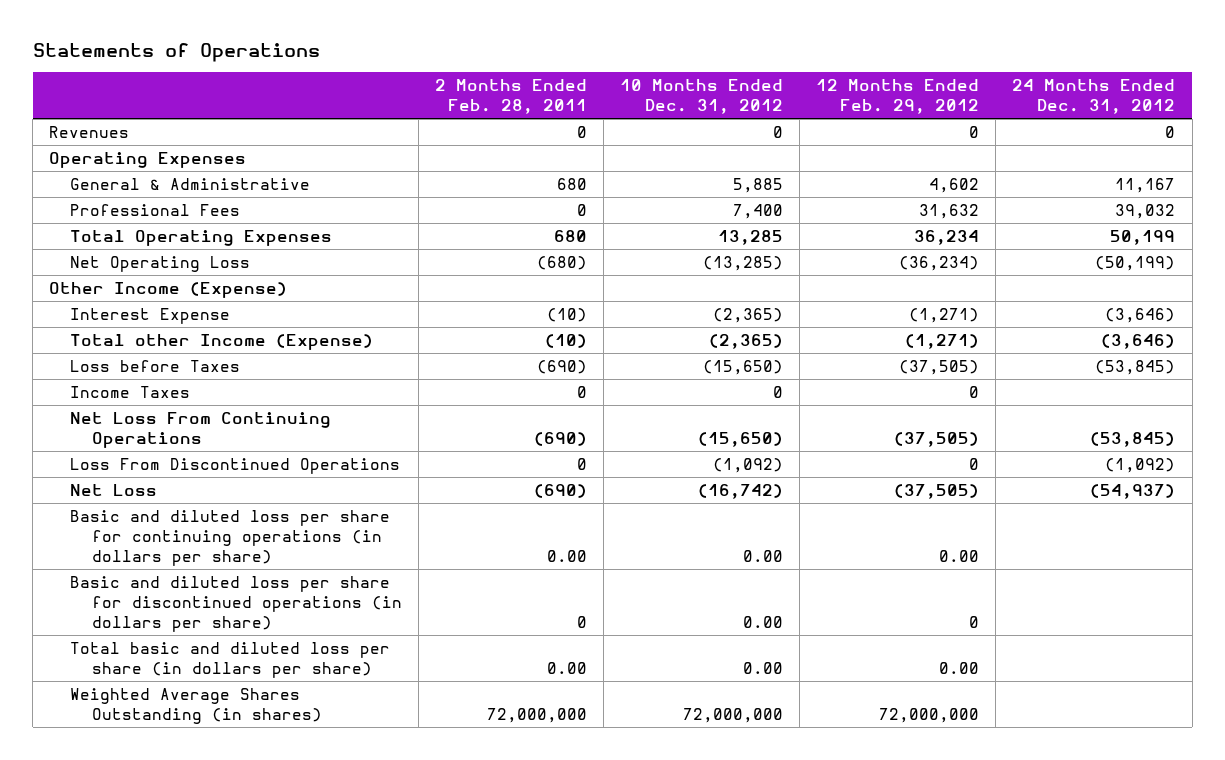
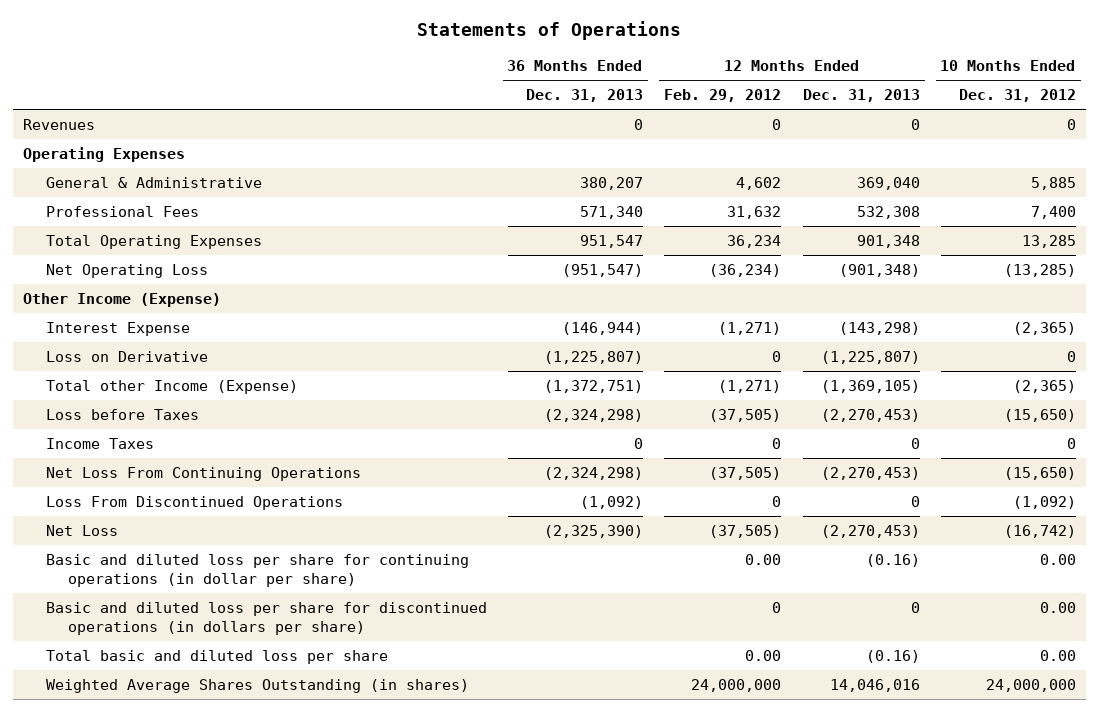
- | 2 Months Ended Feb. 28, 2011 | 10 Months Ended Dec. 31, 2012 | 12 Months Ended Feb. 29, 2012 | 24 Months Ended Dec. 31, 2012
+ | 36 Months Ended Dec. 31, 2013 | 12 Months Ended Feb. 29, 2012 | 12 Months Ended Dec. 31, 2013 | 10 Months Ended Dec. 31, 2012
+ Loss on Derivative | (1,225,807) | 0 | (1,225,807) | 0
- Basic and diluted loss per share for continuing operations (in dollars per share) | 0.00 | 0.00 | 0.00 |
+ Basic and diluted loss per share for continuing operations (in dollar per share) | | 0.00 | (0.16) | 0.00
- Total basic and diluted loss per share (in dollars per share) | 0.00 | 0.00 | 0.00 |
- Weighted Average Shares Outstanding (in shares) | 72,000,000 | 72,000,000 | 72,000,000 |
+ Total basic and diluted loss per share | | 0.00 | (0.16) | 0.00
+ Weighted Average Shares Outstanding (in shares) | | 24,000,000 | 14,046,016 | 24,000,000

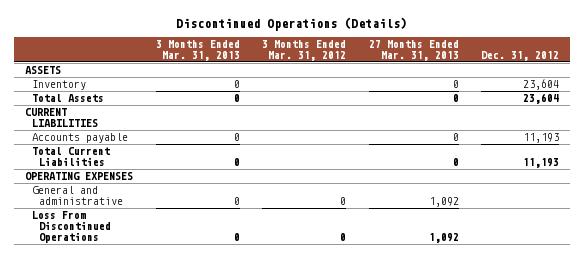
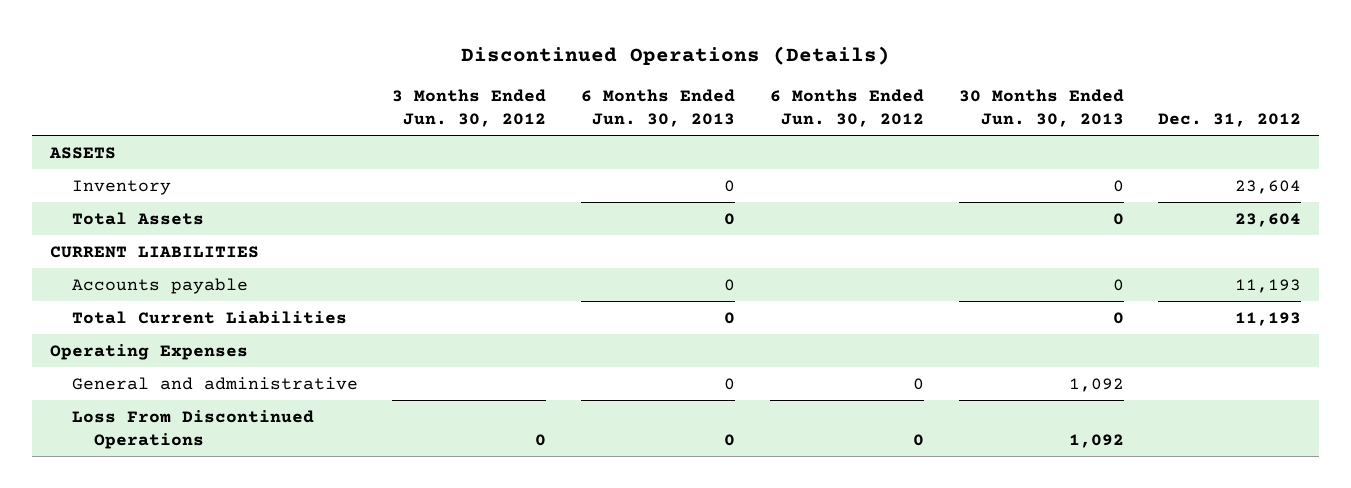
- | 3 Months Ended Mar. 31, 2013 | 3 Months Ended Mar. 31, 2012 | 27 Months Ended Mar. 31, 2013 | Dec. 31, 2012
+ | 3 Months Ended Jun. 30, 2012 | 6 Months Ended Jun. 30, 2013 | 6 Months Ended Jun. 30, 2012 | 30 Months Ended Jun. 30, 2013 | Dec. 31, 2012
- OPERATING EXPENSES
+ Operating Expenses

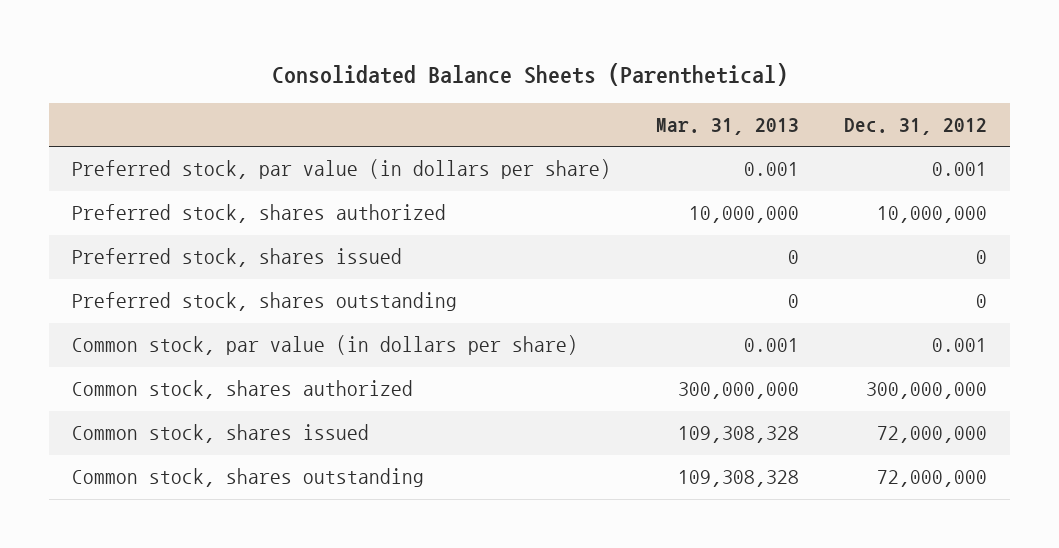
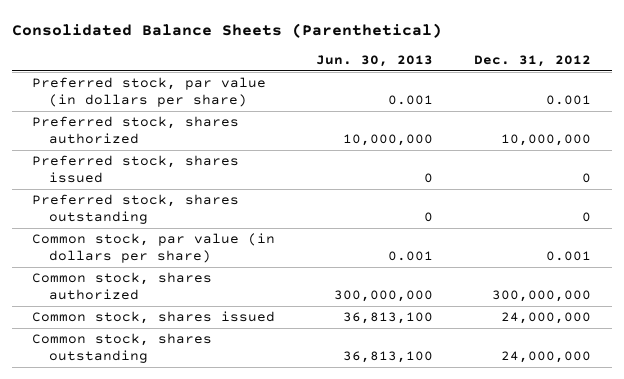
- | Mar. 31, 2013 | Dec. 31, 2012
+ | Jun. 30, 2013 | Dec. 31, 2012
- Common stock, shares issued | 109,308,328 | 72,000,000
- Common stock, shares outstanding | 109,308,328 | 72,000,000
+ Common stock, shares issued | 36,813,100 | 24,000,000
+ Common stock, shares outstanding | 36,813,100 | 24,000,000

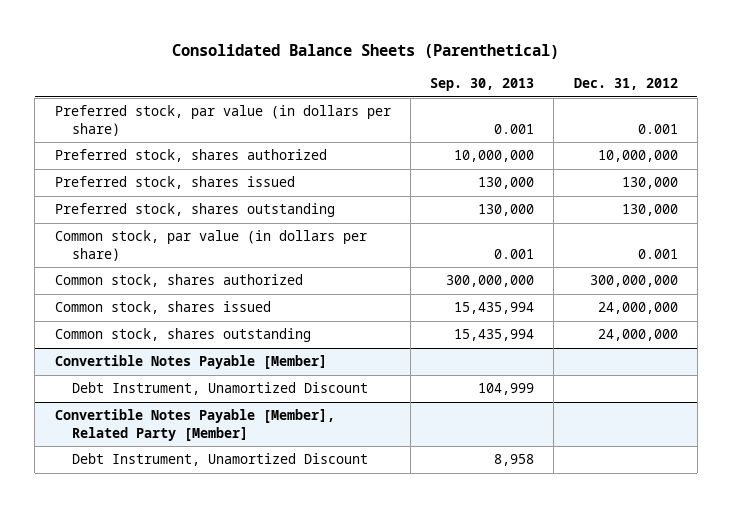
- | Jun. 30, 2013 | Dec. 31, 2012
+ | Sep. 30, 2013 | Dec. 31, 2012
- Preferred stock, shares issued | 0 | 0
- Preferred stock, shares outstanding | 0 | 0
+ Preferred stock, shares issued | 130,000 | 130,000
+ Preferred stock, shares outstanding | 130,000 | 130,000
+ Convertible Notes Payable [Member]
+ Debt Instrument, Unamortized Discount | 104,999 |
+ Convertible Notes Payable [Member], Related Party [Member]
+ Debt Instrument, Unamortized Discount | 8,958 |

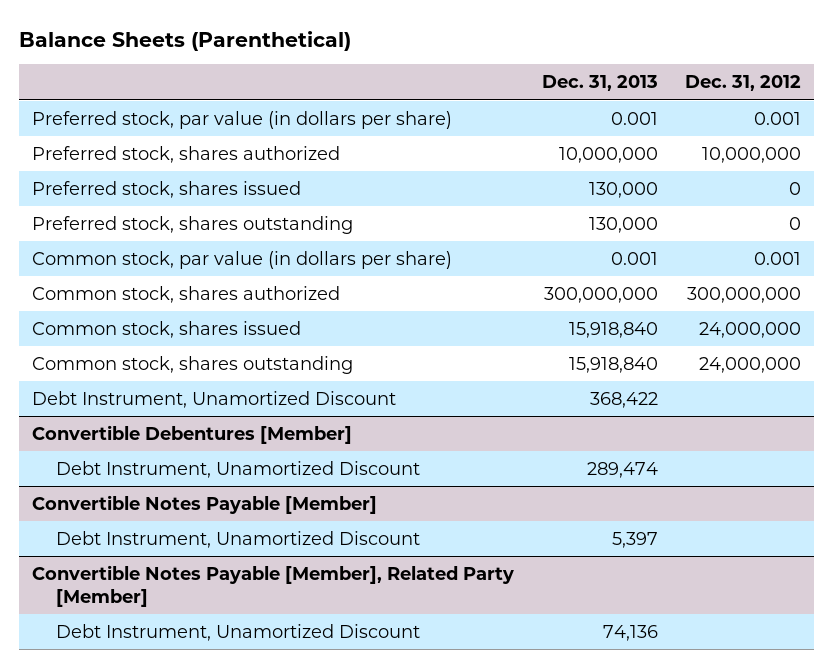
- Consolidated Balance Sheets (Parenthetical)
+ Balance Sheets (Parenthetical)
- | Sep. 30, 2013 | Dec. 31, 2012
+ | Dec. 31, 2013 | Dec. 31, 2012
- Preferred stock, shares issued | 130,000 | 130,000
- Preferred stock, shares outstanding | 130,000 | 130,000
+ Preferred stock, shares issued | 130,000 | 0
+ Preferred stock, shares outstanding | 130,000 | 0
+ Debt Instrument, Unamortized Discount | 368,422 |
+ Convertible Debentures [Member]
+ Debt Instrument, Unamortized Discount | 289,474 |

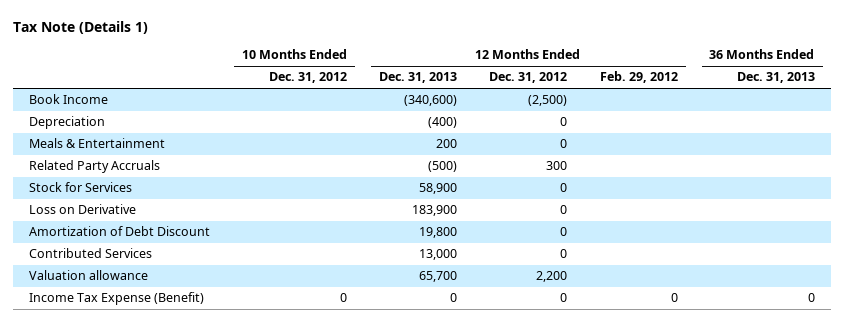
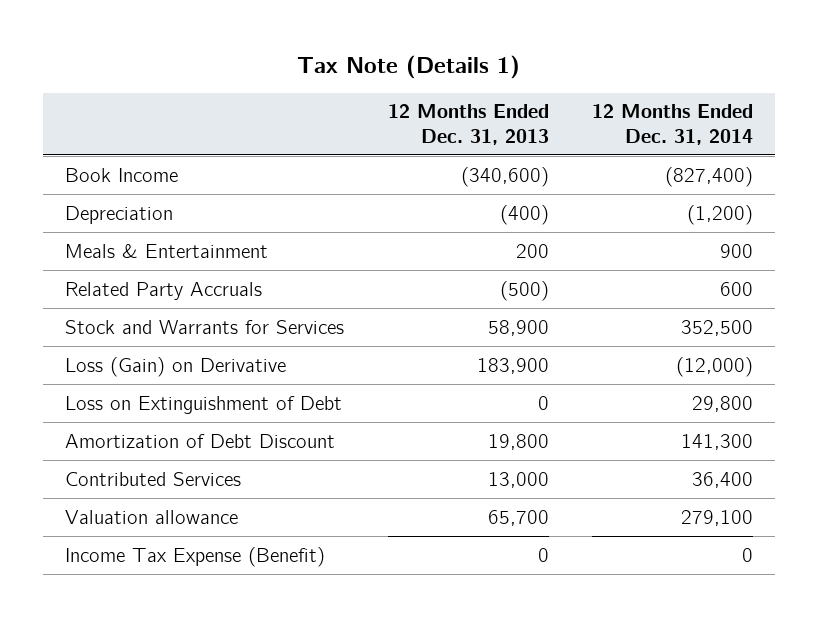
- | 10 Months Ended Dec. 31, 2012 | 12 Months Ended Dec. 31, 2013 | 12 Months Ended Dec. 31, 2012 | 12 Months Ended Feb. 29, 2012 | 36 Months Ended Dec. 31, 2013
+ | 12 Months Ended Dec. 31, 2013 | 12 Months Ended Dec. 31, 2014
- Stock for Services | | 58,900 | 0 | |
- Loss on Derivative | | 183,900 | 0 | |
+ Stock and Warrants for Services | 58,900 | 352,500
+ Loss (Gain) on Derivative | 183,900 | (12,000)
+ Loss on Extinguishment of Debt | 0 | 29,800

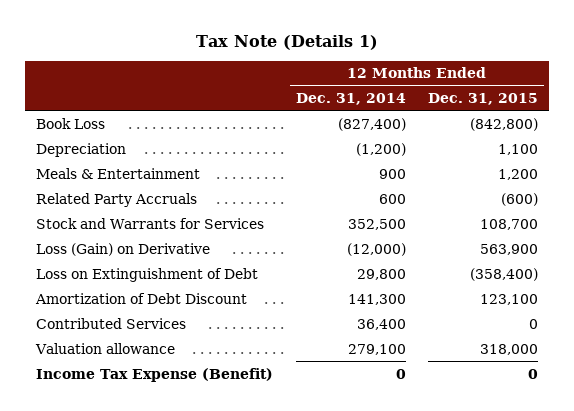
- | 12 Months Ended Dec. 31, 2013 | 12 Months Ended Dec. 31, 2014
+ | 12 Months Ended Dec. 31, 2014 | 12 Months Ended Dec. 31, 2015
- Book Income | (340,600) | (827,400)
+ Book Loss | (827,400) | (842,800)

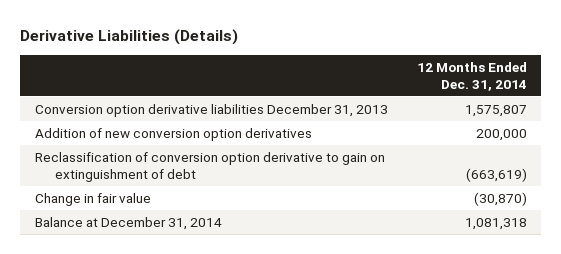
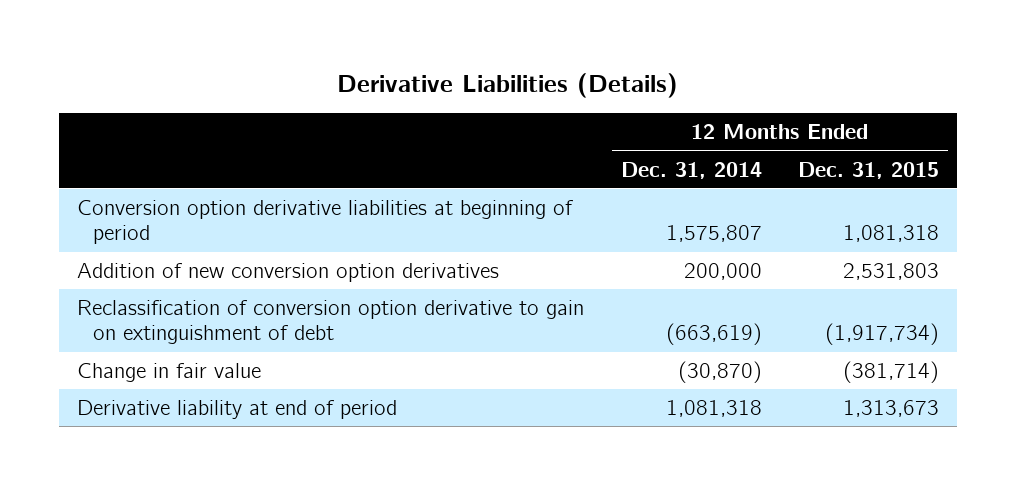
- | 12 Months Ended Dec. 31, 2014
+ | 12 Months Ended Dec. 31, 2014 | 12 Months Ended Dec. 31, 2015
- Conversion option derivative liabilities December 31, 2013 | 1,575,807
+ Conversion option derivative liabilities at beginning of period | 1,575,807 | 1,081,318
- Balance at December 31, 2014 | 1,081,318
+ Derivative liability at end of period | 1,081,318 | 1,313,673

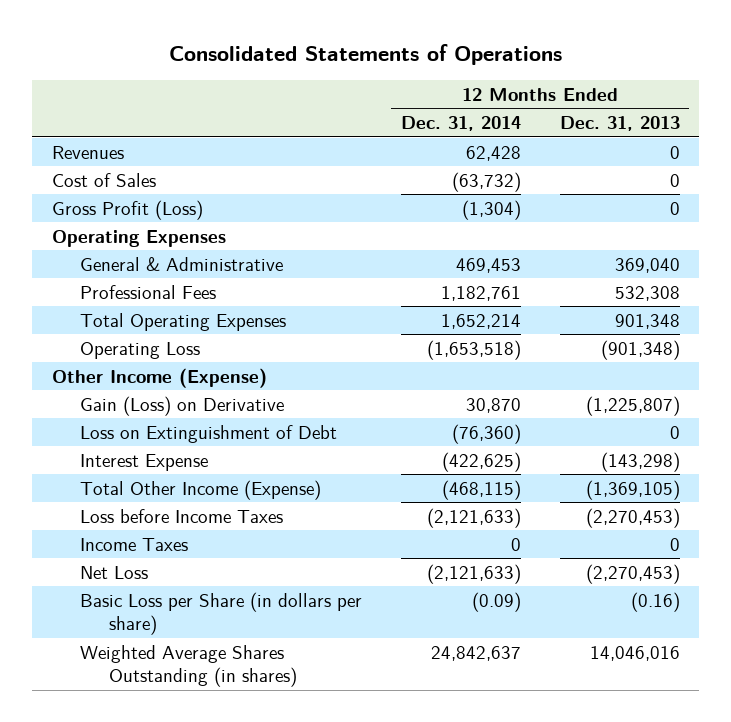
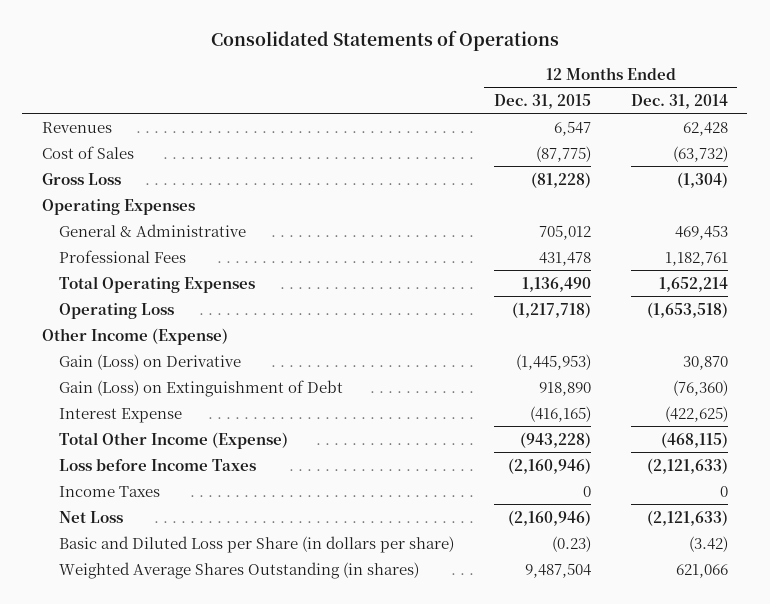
- | 12 Months Ended Dec. 31, 2014 | 12 Months Ended Dec. 31, 2013
+ | 12 Months Ended Dec. 31, 2015 | 12 Months Ended Dec. 31, 2014
- Gross Profit (Loss) | (1,304) | 0
+ Gross Loss | (81,228) | (1,304)
- Loss on Extinguishment of Debt | (76,360) | 0
+ Gain (Loss) on Extinguishment of Debt | 918,890 | (76,360)
- Basic Loss per Share (in dollars per share) | (0.09) | (0.16)
- Weighted Average Shares Outstanding (in shares) | 24,842,637 | 14,046,016
+ Basic and Diluted Loss per Share (in dollars per share) | (0.23) | (3.42)
+ Weighted Average Shares Outstanding (in shares) | 9,487,504 | 621,066

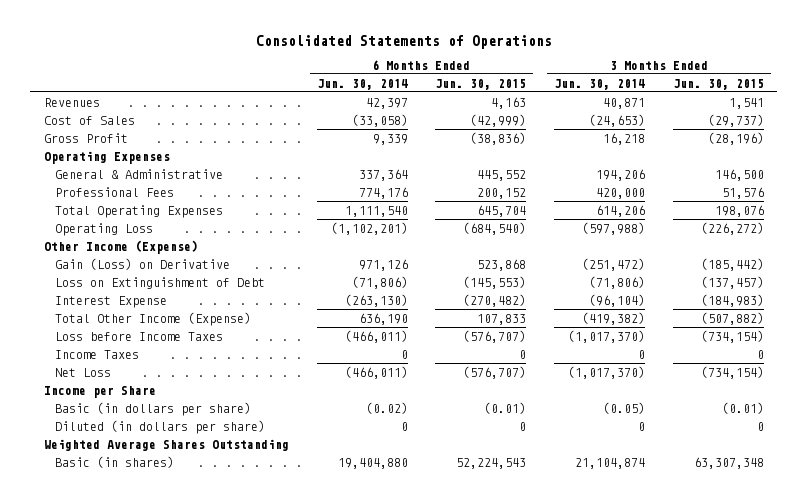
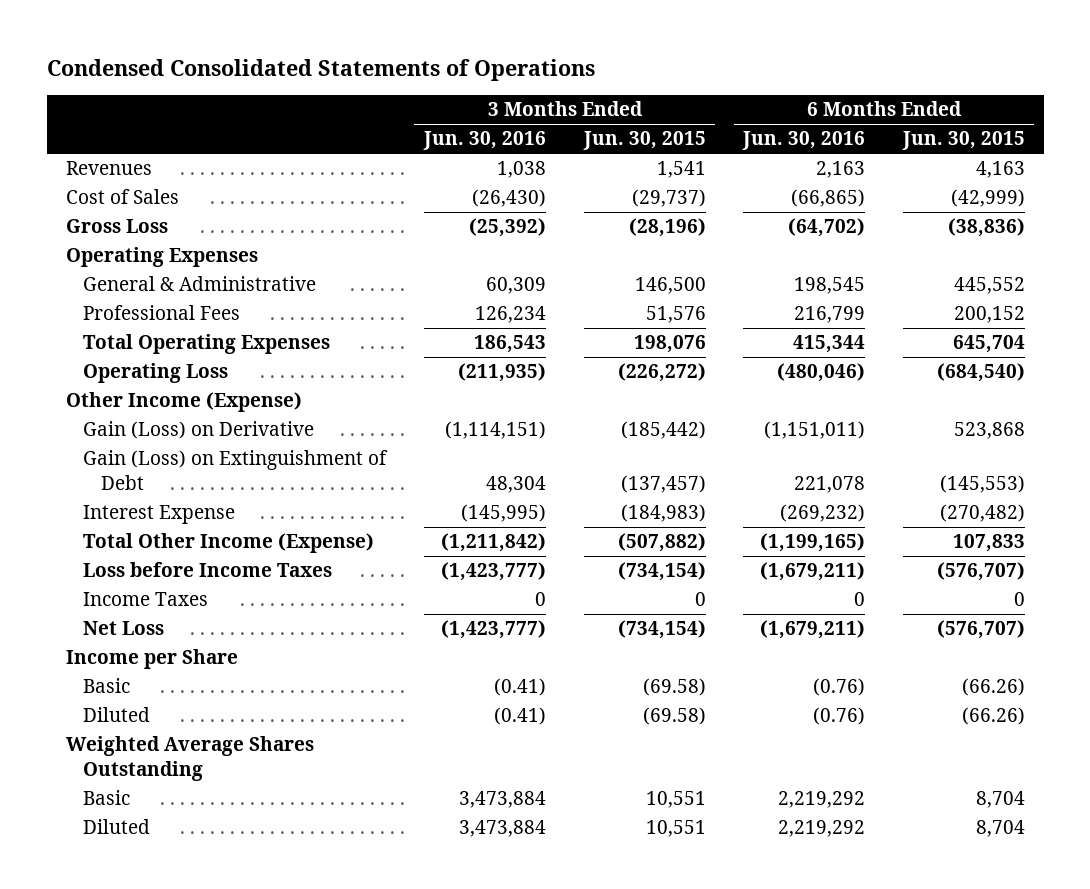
- Consolidated Statements of Operations
+ Condensed Consolidated Statements of Operations
- | 6 Months Ended Jun. 30, 2014 | 6 Months Ended Jun. 30, 2015 | 3 Months Ended Jun. 30, 2014 | 3 Months Ended Jun. 30, 2015
+ | 3 Months Ended Jun. 30, 2016 | 3 Months Ended Jun. 30, 2015 | 6 Months Ended Jun. 30, 2016 | 6 Months Ended Jun. 30, 2015
- Gross Profit | 9,339 | (38,836) | 16,218 | (28,196)
+ Gross Loss | (25,392) | (28,196) | (64,702) | (38,836)
- Loss on Extinguishment of Debt | (71,806) | (145,553) | (71,806) | (137,457)
+ Gain (Loss) on Extinguishment of Debt | 48,304 | (137,457) | 221,078 | (145,553)
- Basic (in dollars per share) | (0.02) | (0.01) | (0.05) | (0.01)
- Diluted (in dollars per share) | 0 | 0 | 0 | 0
+ Basic | (0.41) | (69.58) | (0.76) | (66.26)
+ Diluted | (0.41) | (69.58) | (0.76) | (66.26)
- Basic (in shares) | 19,404,880 | 52,224,543 | 21,104,874 | 63,307,348
+ Basic | 3,473,884 | 10,551 | 2,219,292 | 8,704
+ Diluted | 3,473,884 | 10,551 | 2,219,292 | 8,704

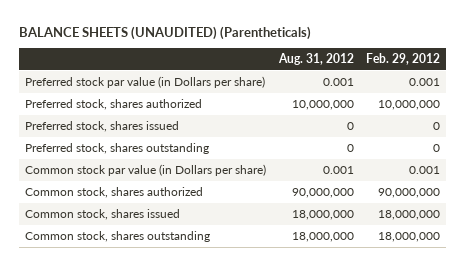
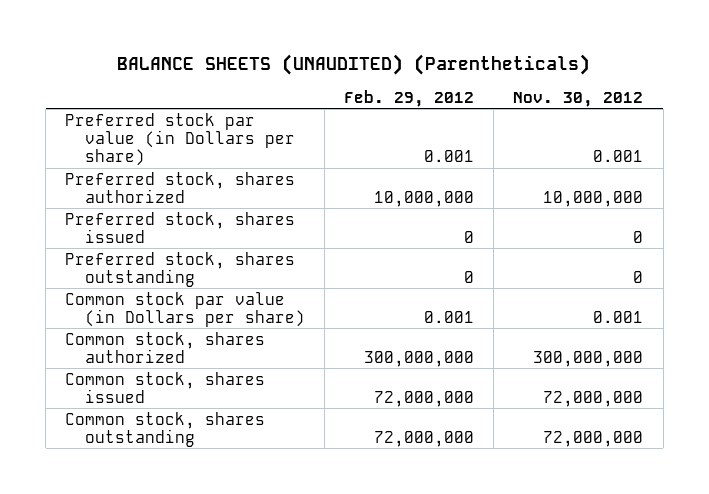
- | Aug. 31, 2012 | Feb. 29, 2012
+ | Feb. 29, 2012 | Nov. 30, 2012
- Common stock, shares authorized | 90,000,000 | 90,000,000
- Common stock, shares issued | 18,000,000 | 18,000,000
- Common stock, shares outstanding | 18,000,000 | 18,000,000
+ Common stock, shares authorized | 300,000,000 | 300,000,000
+ Common stock, shares issued | 72,000,000 | 72,000,000
+ Common stock, shares outstanding | 72,000,000 | 72,000,000

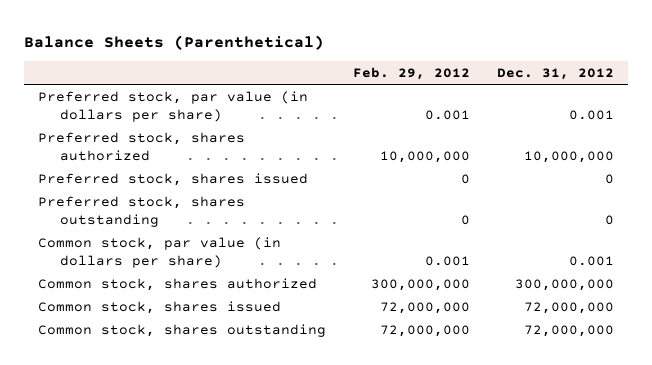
- BALANCE SHEETS (UNAUDITED) (Parentheticals)
+ Balance Sheets (Parenthetical)
- | Feb. 29, 2012 | Nov. 30, 2012
+ | Feb. 29, 2012 | Dec. 31, 2012
- Preferred stock par value (in Dollars per share) | 0.001 | 0.001
+ Preferred stock, par value (in dollars per share) | 0.001 | 0.001
- Common stock par value (in Dollars per share) | 0.001 | 0.001
+ Common stock, par value (in dollars per share) | 0.001 | 0.001

